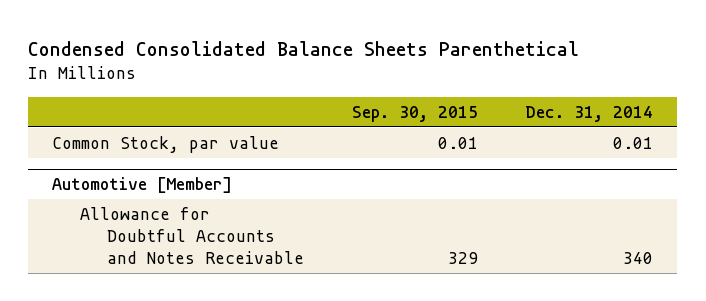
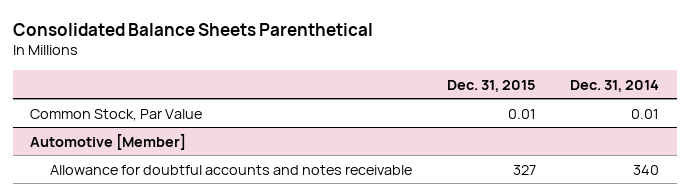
- Condensed Consolidated Balance Sheets Parenthetical
+ Consolidated Balance Sheets Parenthetical
- | Sep. 30, 2015 | Dec. 31, 2014
+ | Dec. 31, 2015 | Dec. 31, 2014
- Common Stock, par value | 0.01 | 0.01
+ Common Stock, Par Value | 0.01 | 0.01
@ Automotive [Member]
- Allowance for Doubtful Accounts and Notes Receivable | 329 | 340
+ Allowance for doubtful accounts and notes receivable | 327 | 340

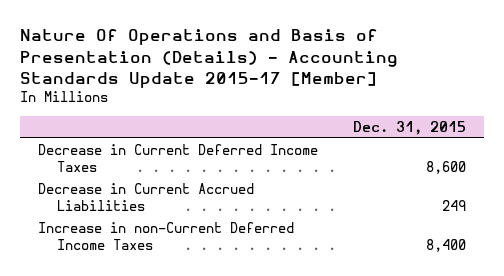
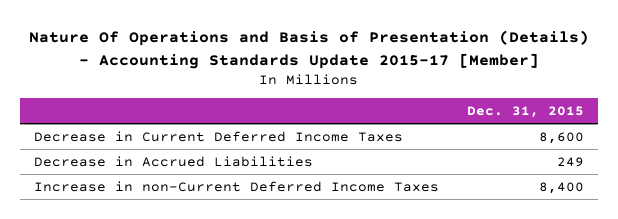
- Decrease in Current Accrued Liabilities | 249
+ Decrease in Accrued Liabilities | 249

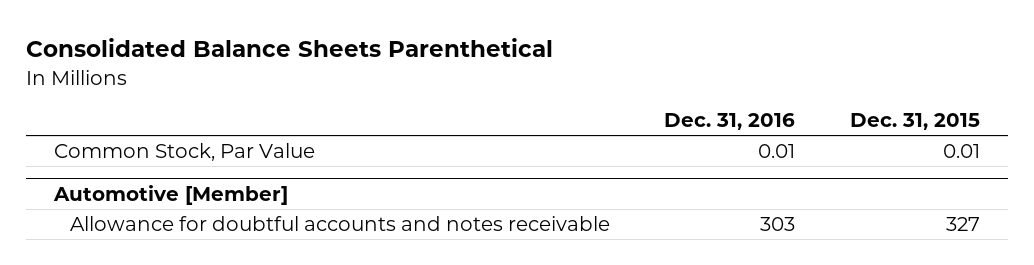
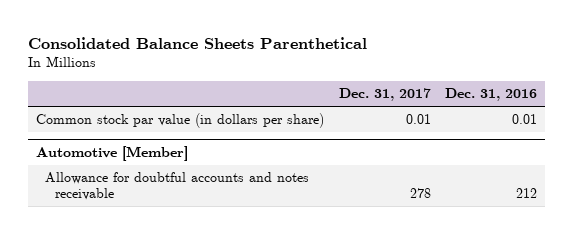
- | Dec. 31, 2016 | Dec. 31, 2015
+ | Dec. 31, 2017 | Dec. 31, 2016
- Common Stock, Par Value | 0.01 | 0.01
+ Common stock par value (in dollars per share) | 0.01 | 0.01
@ Automotive [Member]
- Allowance for doubtful accounts and notes receivable | 303 | 327
+ Allowance for doubtful accounts and notes receivable | 278 | 212

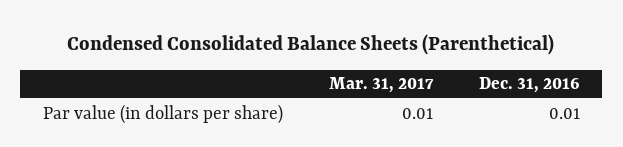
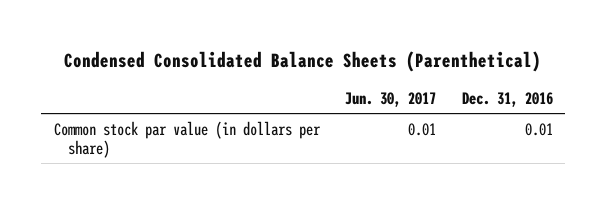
- | Mar. 31, 2017 | Dec. 31, 2016
+ | Jun. 30, 2017 | Dec. 31, 2016
- Par value (in dollars per share) | 0.01 | 0.01
+ Common stock par value (in dollars per share) | 0.01 | 0.01

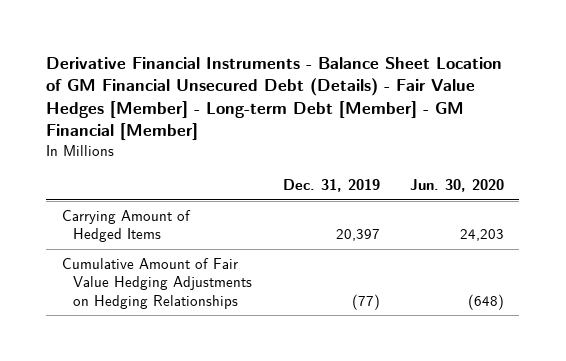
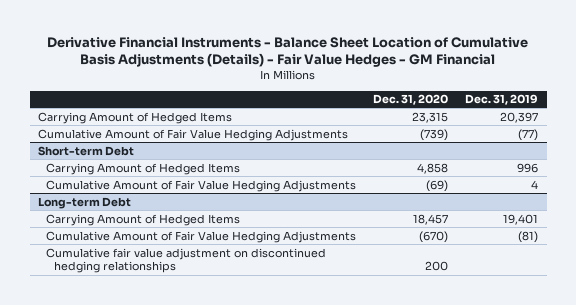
- Derivative Financial Instruments - Balance Sheet Location of GM Financial Unsecured Debt (Details) - Fair Value Hedges [Member] - Long-term Debt [Member] - GM Financial [Member]
+ Derivative Financial Instruments - Balance Sheet Location of Cumulative Basis Adjustments (Details) - Fair Value Hedges - GM Financial
- | Dec. 31, 2019 | Jun. 30, 2020
+ | Dec. 31, 2020 | Dec. 31, 2019
- Cumulative Amount of Fair Value Hedging Adjustments on Hedging Relationships | (77) | (648)
+ Cumulative Amount of Fair Value Hedging Adjustments | (739) | (77)
+ Short-term Debt
+ Carrying Amount of Hedged Items | 4,858 | 996
+ Cumulative Amount of Fair Value Hedging Adjustments | (69) | 4
+ Long-term Debt
+ Carrying Amount of Hedged Items | 18,457 | 19,401
+ Cumulative Amount of Fair Value Hedging Adjustments | (670) | (81)
+ Cumulative fair value adjustment on discontinued hedging relationships | 200 |

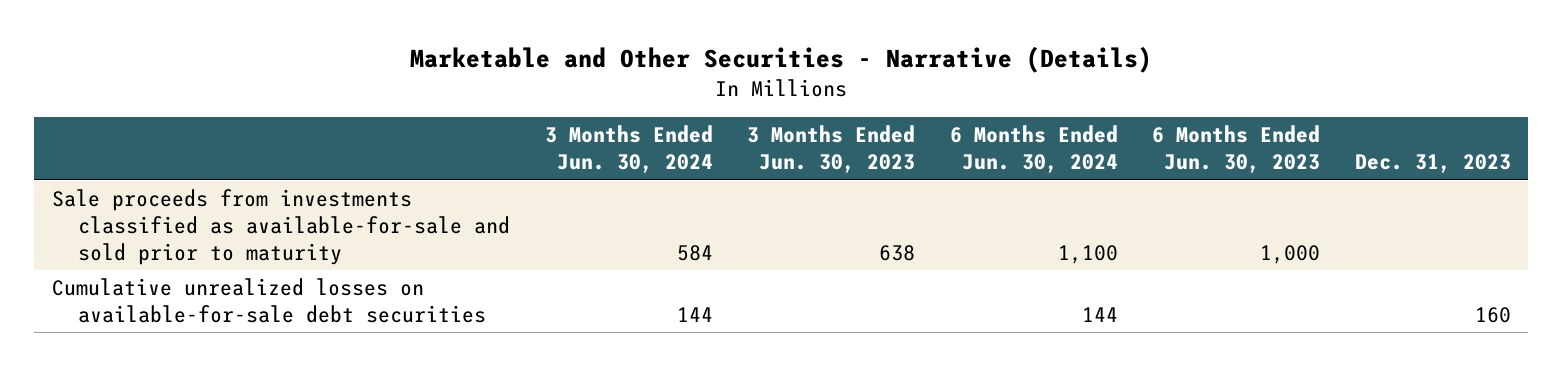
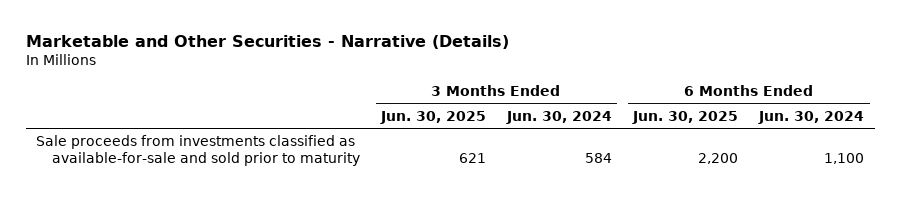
- | 3 Months Ended Jun. 30, 2024 | 3 Months Ended Jun. 30, 2023 | 6 Months Ended Jun. 30, 2024 | 6 Months Ended Jun. 30, 2023 | Dec. 31, 2023
+ | 3 Months Ended Jun. 30, 2025 | 3 Months Ended Jun. 30, 2024 | 6 Months Ended Jun. 30, 2025 | 6 Months Ended Jun. 30, 2024
- Cumulative unrealized losses on available-for-sale debt securities | 144 | | 144 | | 160

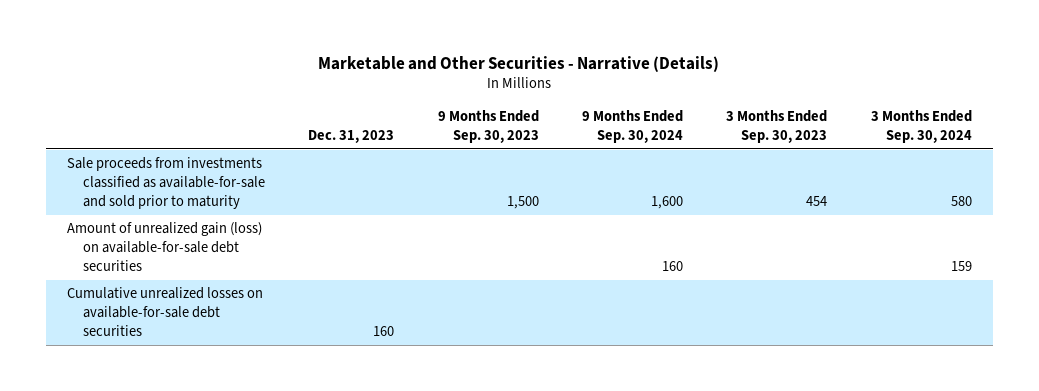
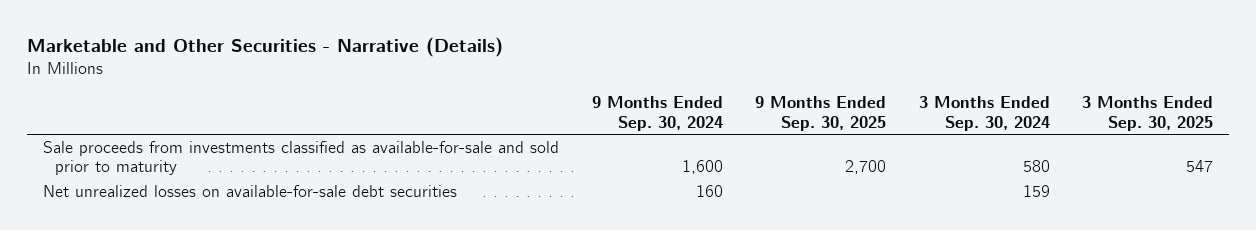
- | Dec. 31, 2023 | 9 Months Ended Sep. 30, 2023 | 9 Months Ended Sep. 30, 2024 | 3 Months Ended Sep. 30, 2023 | 3 Months Ended Sep. 30, 2024
+ | 9 Months Ended Sep. 30, 2024 | 9 Months Ended Sep. 30, 2025 | 3 Months Ended Sep. 30, 2024 | 3 Months Ended Sep. 30, 2025
- Amount of unrealized gain (loss) on available-for-sale debt securities | | | 160 | | 159
- Cumulative unrealized losses on available-for-sale debt securities | 160 | | | |
+ Net unrealized losses on available-for-sale debt securities | 160 | | 159 |

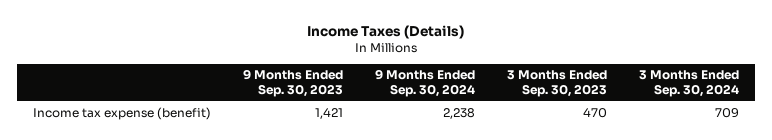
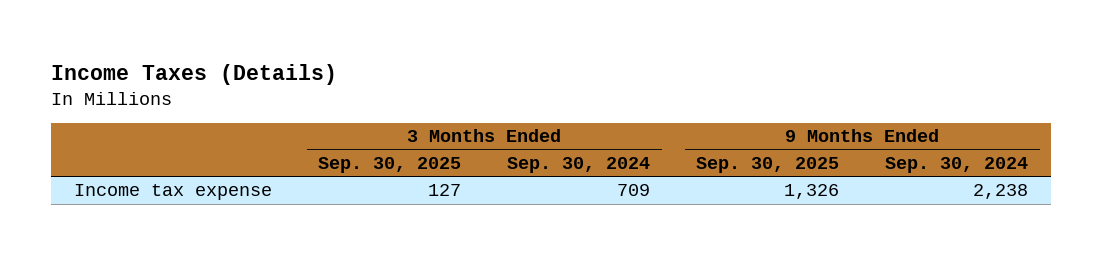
- | 9 Months Ended Sep. 30, 2023 | 9 Months Ended Sep. 30, 2024 | 3 Months Ended Sep. 30, 2023 | 3 Months Ended Sep. 30, 2024
+ | 3 Months Ended Sep. 30, 2025 | 3 Months Ended Sep. 30, 2024 | 9 Months Ended Sep. 30, 2025 | 9 Months Ended Sep. 30, 2024
- Income tax expense (benefit) | 1,421 | 2,238 | 470 | 709
+ Income tax expense | 127 | 709 | 1,326 | 2,238

